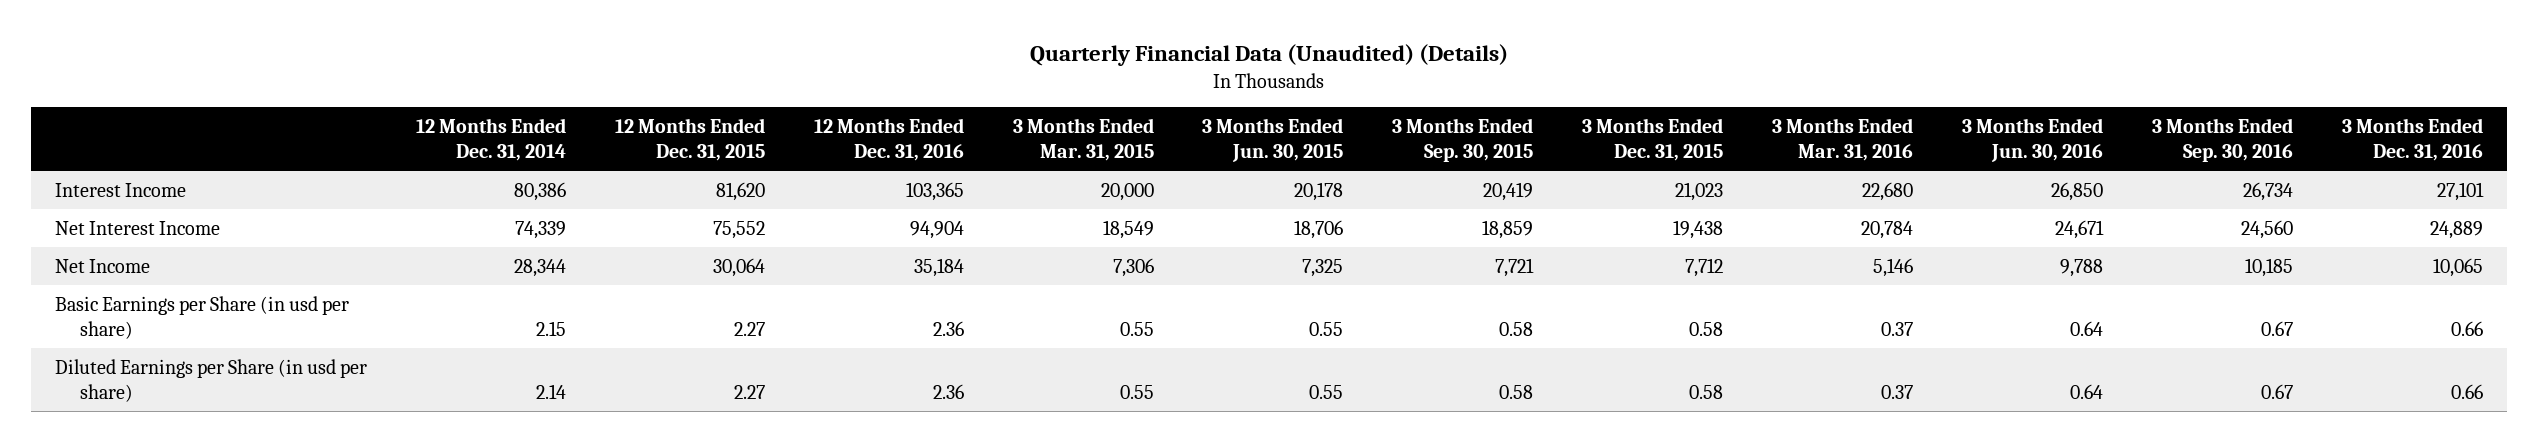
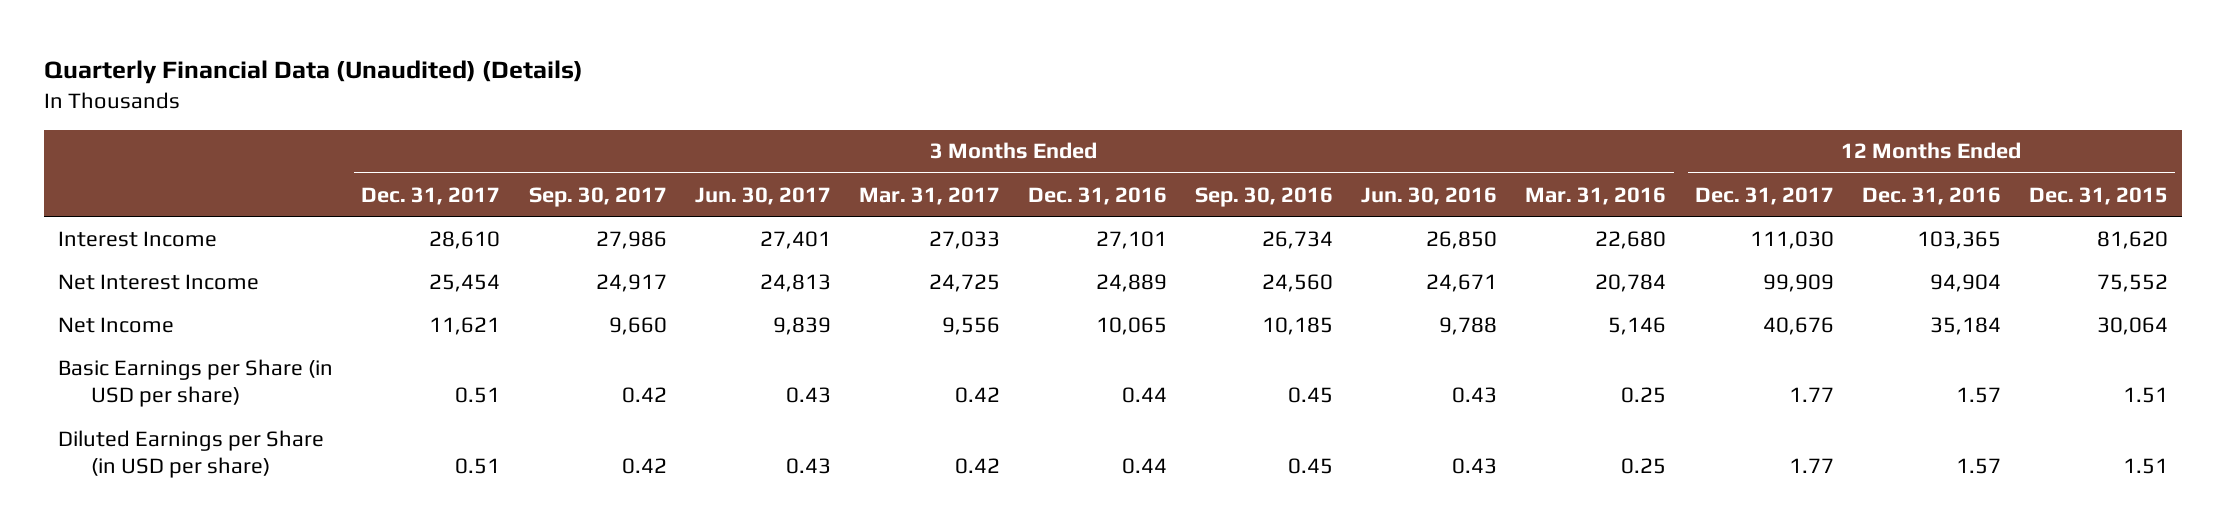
- | 12 Months Ended Dec. 31, 2014 | 12 Months Ended Dec. 31, 2015 | 12 Months Ended Dec. 31, 2016 | 3 Months Ended Mar. 31, 2015 | 3 Months Ended Jun. 30, 2015 | 3 Months Ended Sep. 30, 2015 | 3 Months Ended Dec. 31, 2015 | 3 Months Ended Mar. 31, 2016 | 3 Months Ended Jun. 30, 2016 | 3 Months Ended Sep. 30, 2016 | 3 Months Ended Dec. 31, 2016
+ | 3 Months Ended Dec. 31, 2017 | 3 Months Ended Sep. 30, 2017 | 3 Months Ended Jun. 30, 2017 | 3 Months Ended Mar. 31, 2017 | 3 Months Ended Dec. 31, 2016 | 3 Months Ended Sep. 30, 2016 | 3 Months Ended Jun. 30, 2016 | 3 Months Ended Mar. 31, 2016 | 12 Months Ended Dec. 31, 2017 | 12 Months Ended Dec. 31, 2016 | 12 Months Ended Dec. 31, 2015
- Basic Earnings per Share (in usd per share) | 2.15 | 2.27 | 2.36 | 0.55 | 0.55 | 0.58 | 0.58 | 0.37 | 0.64 | 0.67 | 0.66
- Diluted Earnings per Share (in usd per share) | 2.14 | 2.27 | 2.36 | 0.55 | 0.55 | 0.58 | 0.58 | 0.37 | 0.64 | 0.67 | 0.66
+ Basic Earnings per Share (in USD per share) | 0.51 | 0.42 | 0.43 | 0.42 | 0.44 | 0.45 | 0.43 | 0.25 | 1.77 | 1.57 | 1.51
+ Diluted Earnings per Share (in USD per share) | 0.51 | 0.42 | 0.43 | 0.42 | 0.44 | 0.45 | 0.43 | 0.25 | 1.77 | 1.57 | 1.51

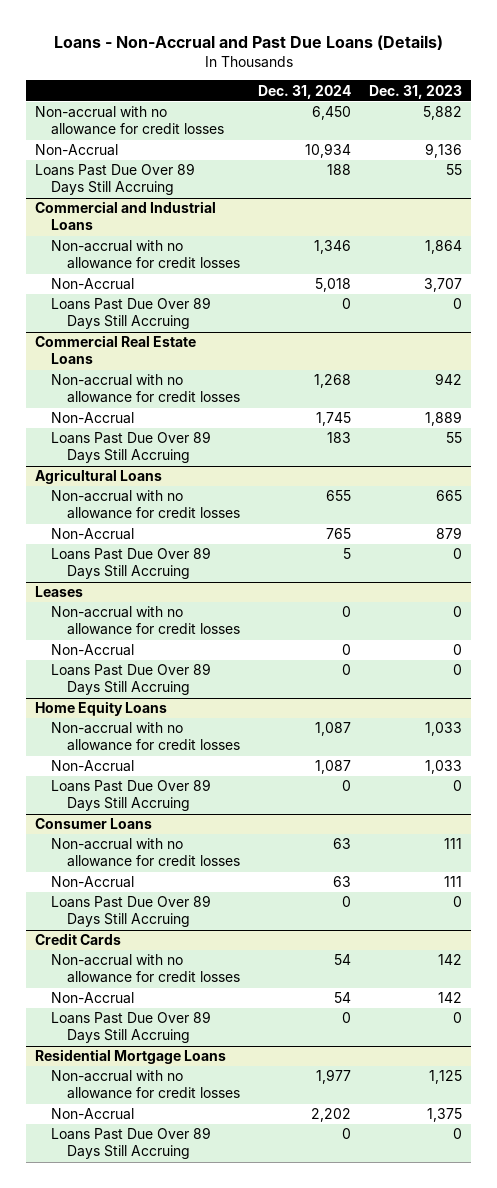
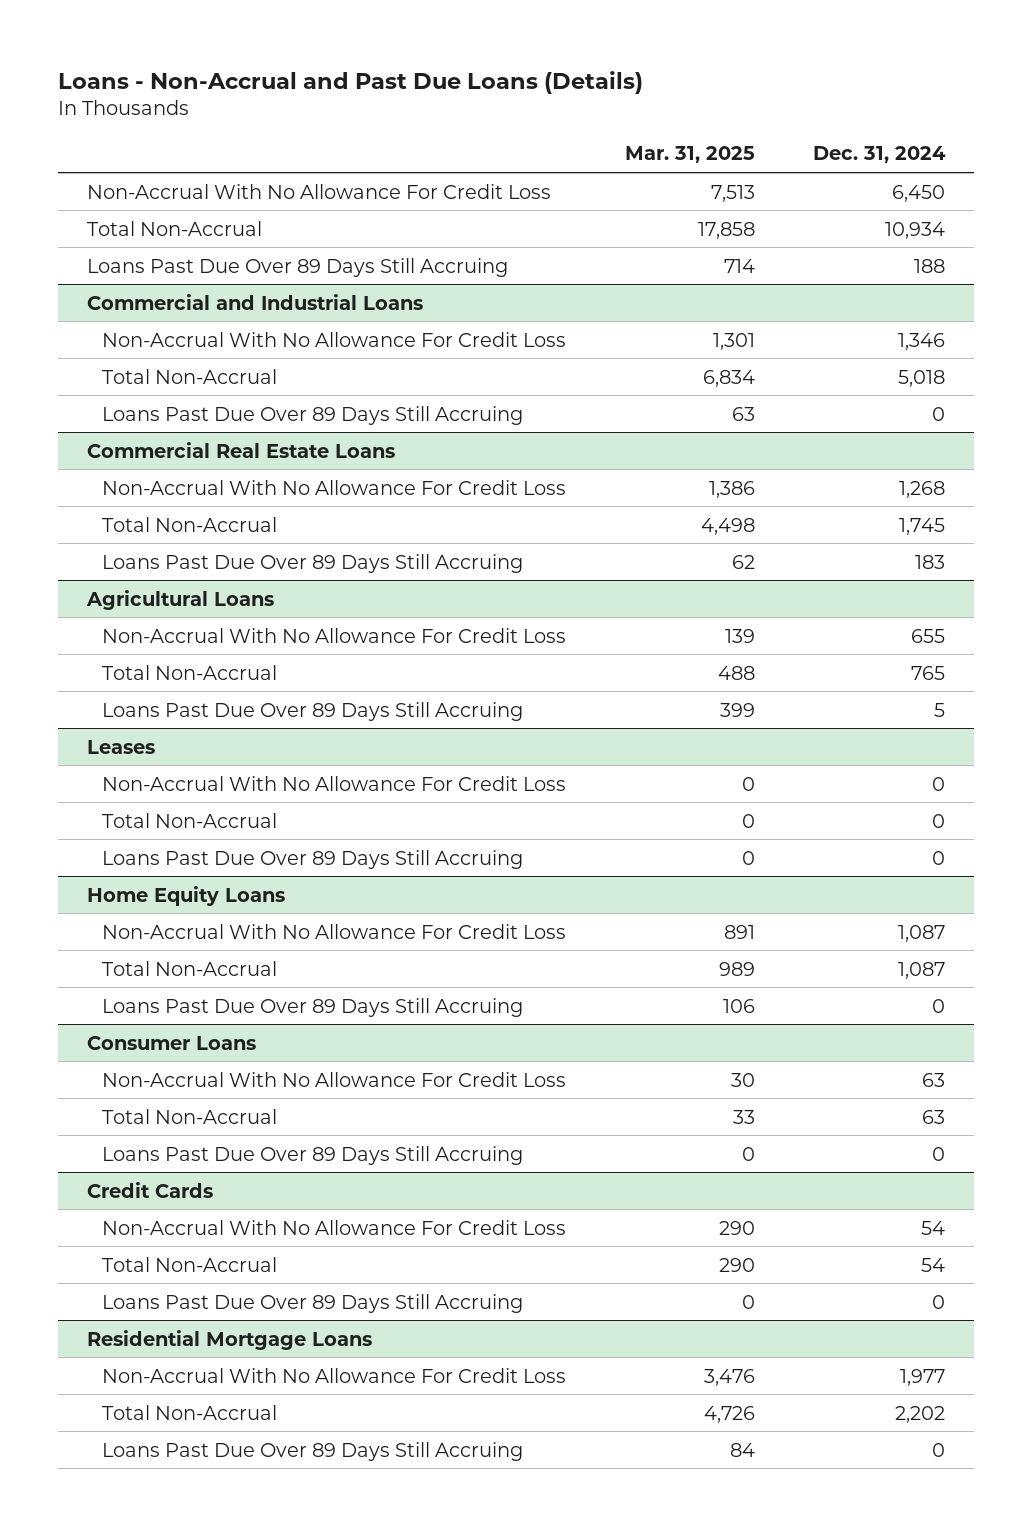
- | Dec. 31, 2024 | Dec. 31, 2023
+ | Mar. 31, 2025 | Dec. 31, 2024
- Non-accrual with no allowance for credit losses | 6,450 | 5,882
- Non-Accrual | 10,934 | 9,136
+ Non-Accrual With No Allowance For Credit Loss | 7,513 | 6,450
+ Total Non-Accrual | 17,858 | 10,934
@ Commercial and Industrial Loans
- Non-accrual with no allowance for credit losses | 1,346 | 1,864
- Non-Accrual | 5,018 | 3,707
+ Non-Accrual With No Allowance For Credit Loss | 1,301 | 1,346
+ Total Non-Accrual | 6,834 | 5,018
@ Commercial Real Estate Loans
- Non-accrual with no allowance for credit losses | 1,268 | 942
- Non-Accrual | 1,745 | 1,889
+ Non-Accrual With No Allowance For Credit Loss | 1,386 | 1,268
+ Total Non-Accrual | 4,498 | 1,745
@ Agricultural Loans
- Non-accrual with no allowance for credit losses | 655 | 665
- Non-Accrual | 765 | 879
+ Non-Accrual With No Allowance For Credit Loss | 139 | 655
+ Total Non-Accrual | 488 | 765
@ Leases
- Non-accrual with no allowance for credit losses | 0 | 0
- Non-Accrual | 0 | 0
+ Non-Accrual With No Allowance For Credit Loss | 0 | 0
+ Total Non-Accrual | 0 | 0
@ Home Equity Loans
- Non-accrual with no allowance for credit losses | 1,087 | 1,033
- Non-Accrual | 1,087 | 1,033
+ Non-Accrual With No Allowance For Credit Loss | 891 | 1,087
+ Total Non-Accrual | 989 | 1,087
@ Consumer Loans
- Non-accrual with no allowance for credit losses | 63 | 111
- Non-Accrual | 63 | 111
+ Non-Accrual With No Allowance For Credit Loss | 30 | 63
+ Total Non-Accrual | 33 | 63
@ Credit Cards
- Non-accrual with no allowance for credit losses | 54 | 142
- Non-Accrual | 54 | 142
+ Non-Accrual With No Allowance For Credit Loss | 290 | 54
+ Total Non-Accrual | 290 | 54
@ Residential Mortgage Loans
- Non-accrual with no allowance for credit losses | 1,977 | 1,125
- Non-Accrual | 2,202 | 1,375
+ Non-Accrual With No Allowance For Credit Loss | 3,476 | 1,977
+ Total Non-Accrual | 4,726 | 2,202

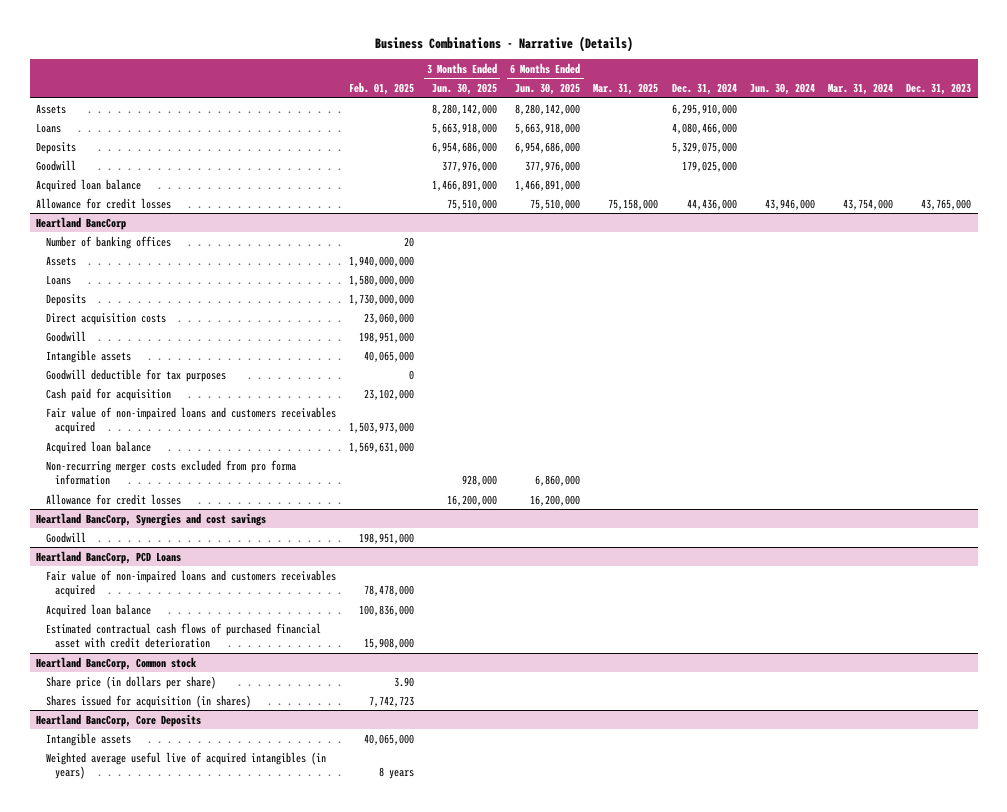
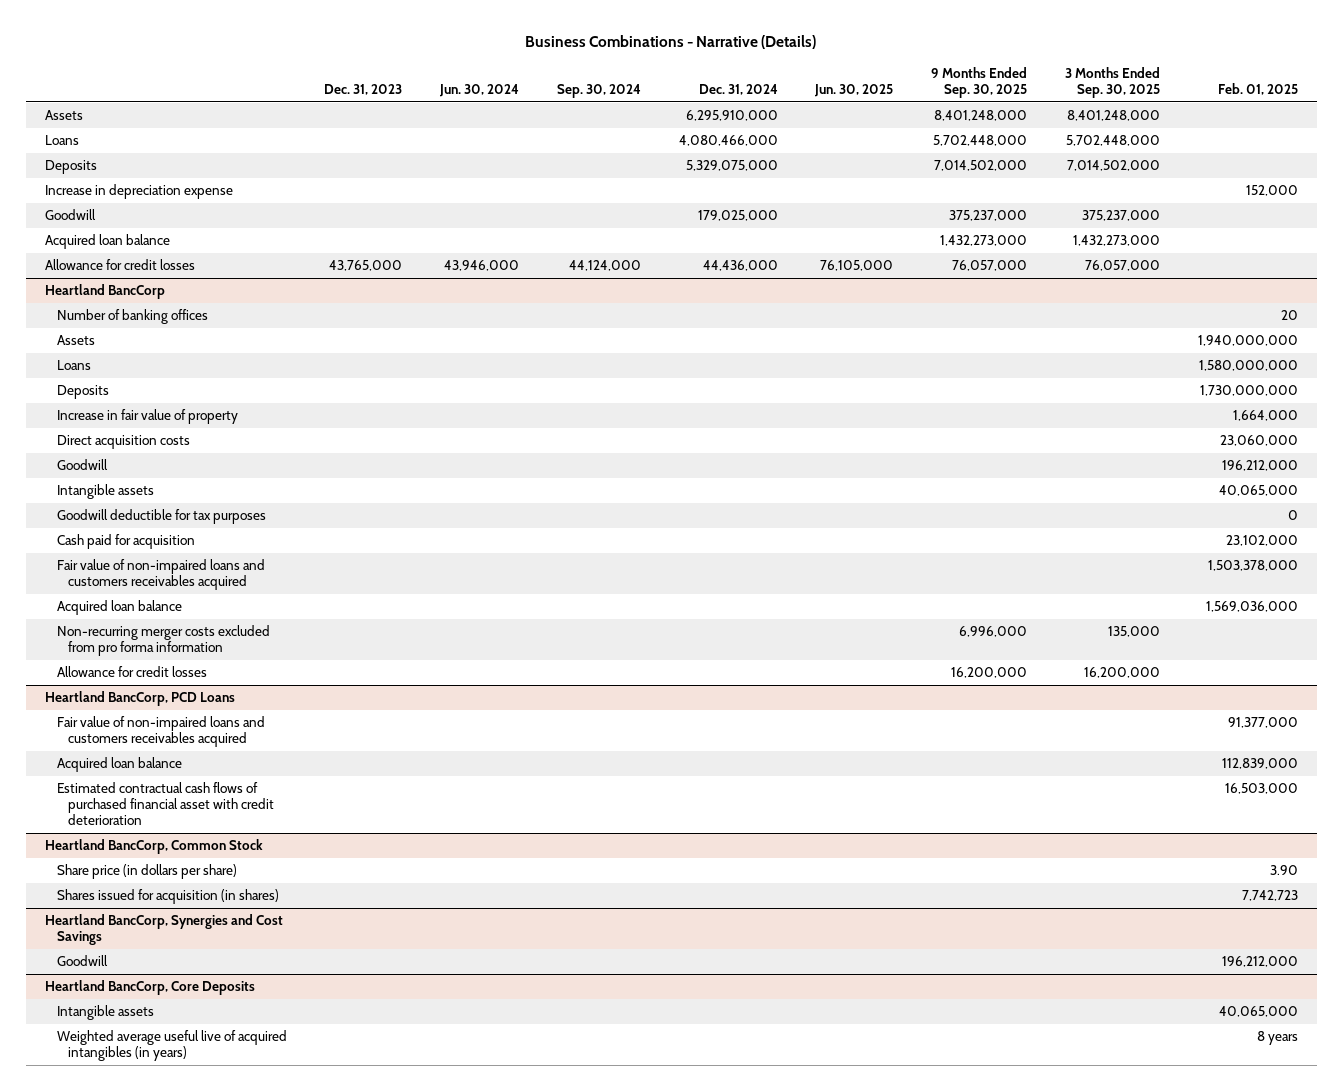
- | Feb. 01, 2025 | 3 Months Ended Jun. 30, 2025 | 6 Months Ended Jun. 30, 2025 | Mar. 31, 2025 | Dec. 31, 2024 | Jun. 30, 2024 | Mar. 31, 2024 | Dec. 31, 2023
+ | Dec. 31, 2023 | Jun. 30, 2024 | Sep. 30, 2024 | Dec. 31, 2024 | Jun. 30, 2025 | 9 Months Ended Sep. 30, 2025 | 3 Months Ended Sep. 30, 2025 | Feb. 01, 2025
+ Increase in depreciation expense | | | | | | | | 152,000
@ Heartland BancCorp
+ Increase in fair value of property | | | | | | | | 1,664,000
- Goodwill | 198,951,000 | | | | | | |
+ Goodwill | | | | | | | | 196,212,000
- Fair value of non-impaired loans and customers receivables acquired | 1,503,973,000 | | | | | | |
- Acquired loan balance | 1,569,631,000 | | | | | | |
+ Fair value of non-impaired loans and customers receivables acquired | | | | | | | | 1,503,378,000
+ Acquired loan balance | | | | | | | | 1,569,036,000
- Heartland BancCorp, Synergies and cost savings
- Goodwill | 198,951,000 | | | | | | |
@ Heartland BancCorp, PCD Loans
- Fair value of non-impaired loans and customers receivables acquired | 78,478,000 | | | | | | |
- Acquired loan balance | 100,836,000 | | | | | | |
- Estimated contractual cash flows of purchased financial asset with credit deterioration | 15,908,000 | | | | | | |
- Heartland BancCorp, Common stock
@ Heartland BancCorp, PCD Loans
+ Fair value of non-impaired loans and customers receivables acquired | | | | | | | | 91,377,000
+ Acquired loan balance | | | | | | | | 112,839,000
+ Estimated contractual cash flows of purchased financial asset with credit deterioration | | | | | | | | 16,503,000
+ Heartland BancCorp, Common Stock
+ Heartland BancCorp, Synergies and Cost Savings
+ Goodwill | | | | | | | | 196,212,000

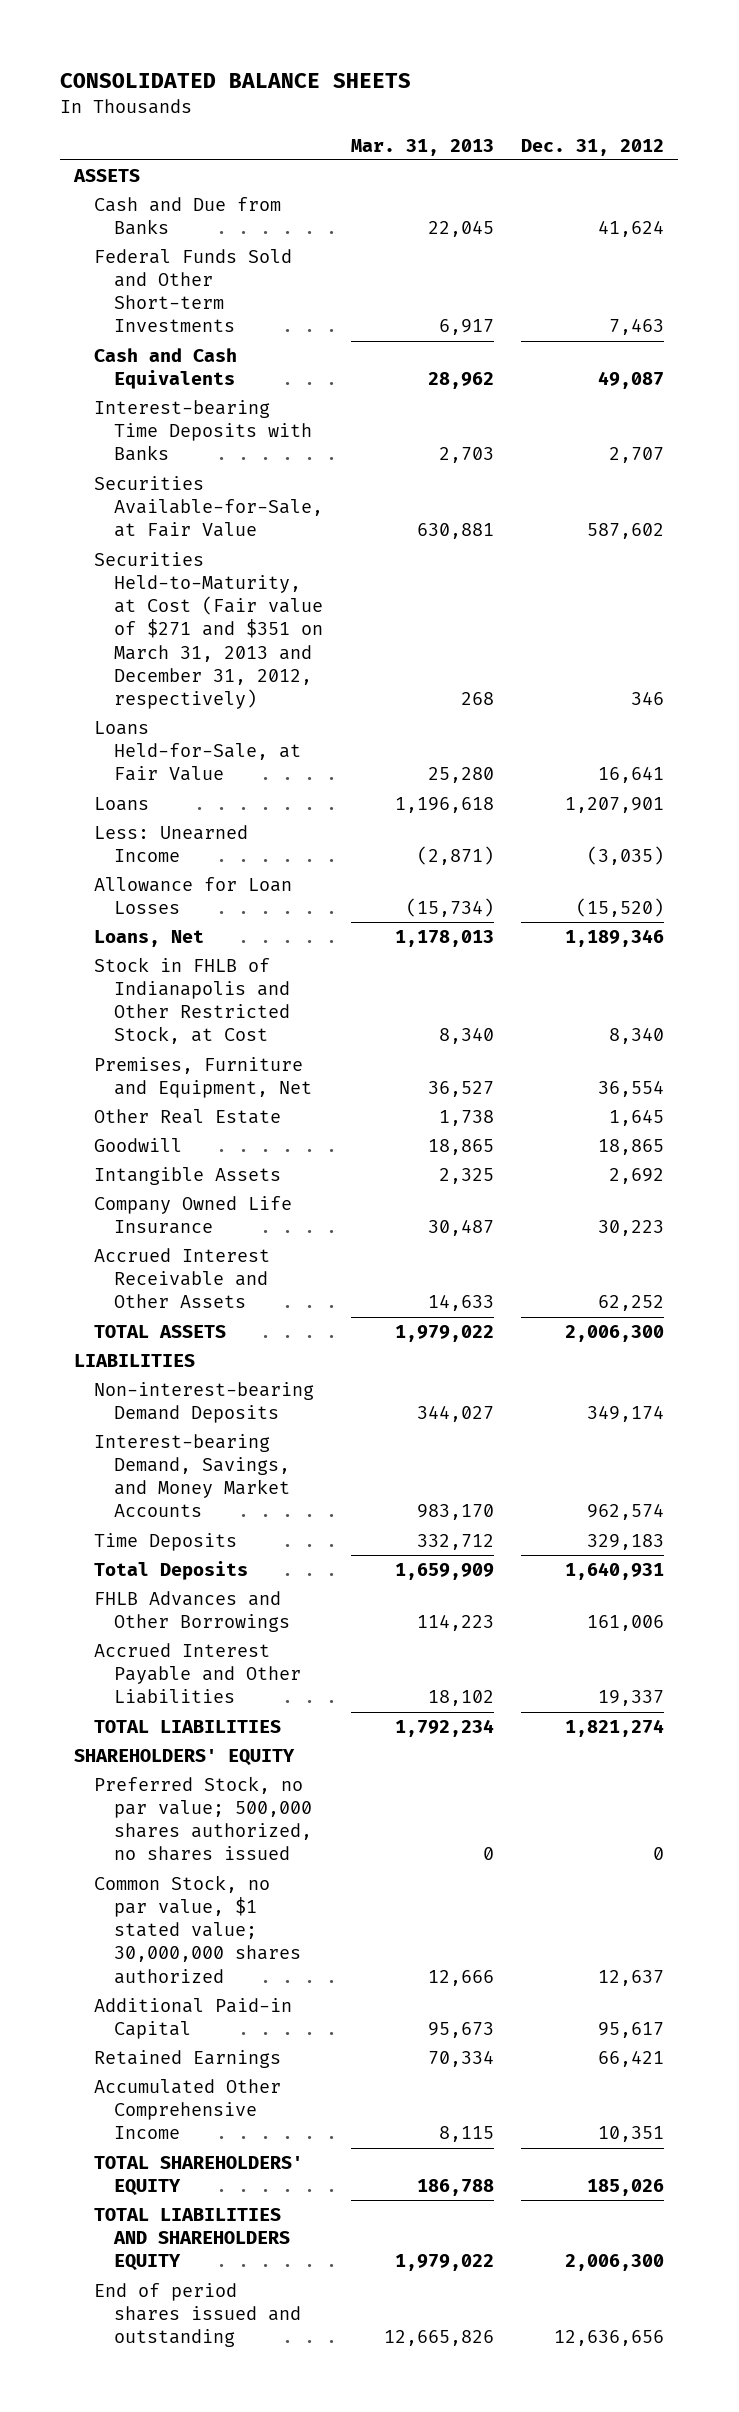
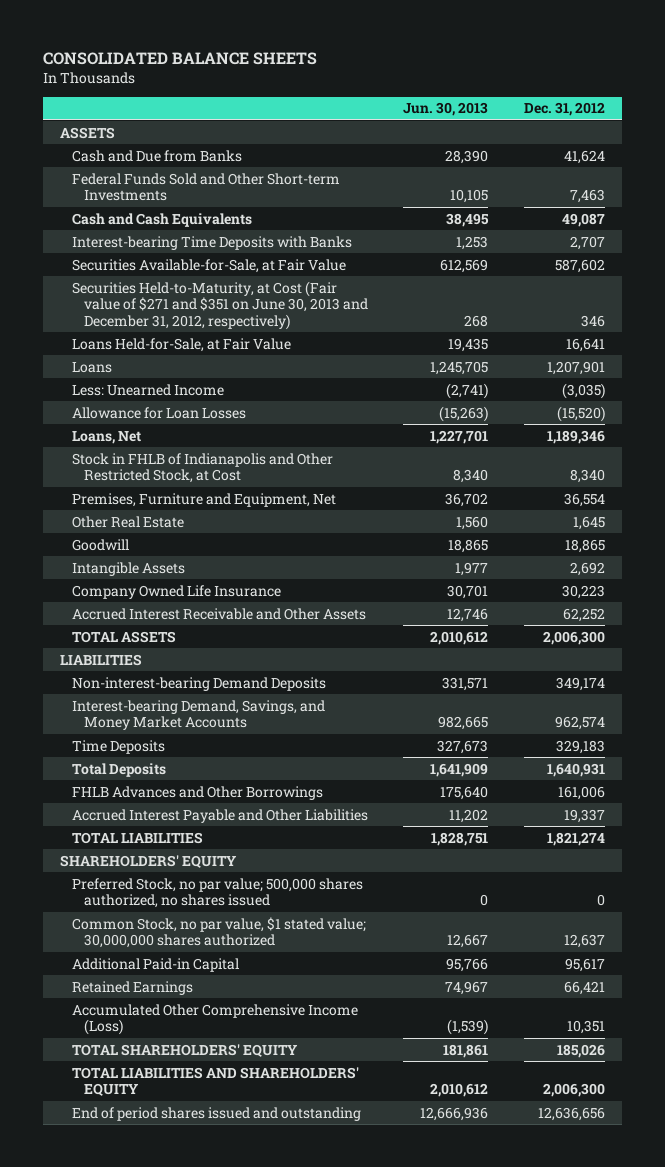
- | Mar. 31, 2013 | Dec. 31, 2012
+ | Jun. 30, 2013 | Dec. 31, 2012
- Securities Held-to-Maturity, at Cost (Fair value of $271 and $351 on March 31, 2013 and December 31, 2012, respectively) | 268 | 346
+ Securities Held-to-Maturity, at Cost (Fair value of $271 and $351 on June 30, 2013 and December 31, 2012, respectively) | 268 | 346
- Accumulated Other Comprehensive Income | 8,115 | 10,351
+ Accumulated Other Comprehensive Income (Loss) | (1,539) | 10,351
- TOTAL LIABILITIES AND SHAREHOLDERS EQUITY | 1,979,022 | 2,006,300
+ TOTAL LIABILITIES AND SHAREHOLDERS' EQUITY | 2,010,612 | 2,006,300

